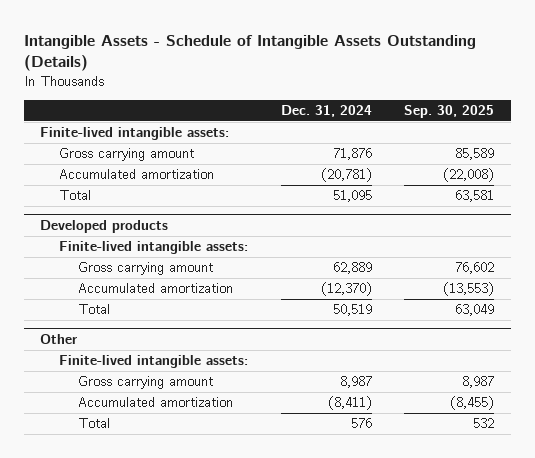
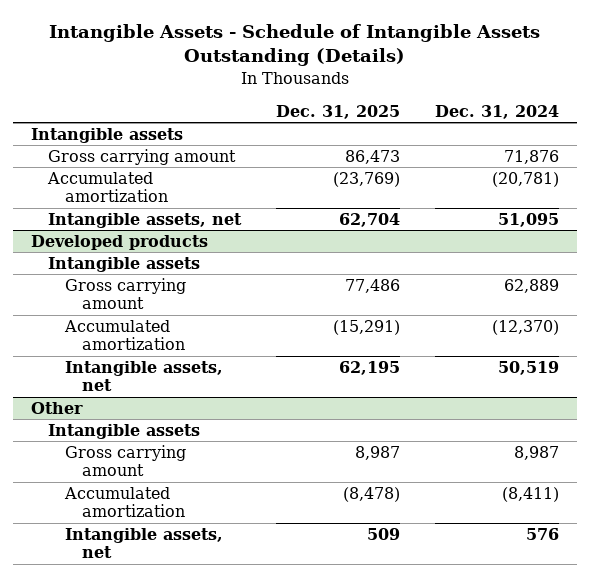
- | Dec. 31, 2024 | Sep. 30, 2025
+ | Dec. 31, 2025 | Dec. 31, 2024
- Finite-lived intangible assets:
+ Intangible assets
- Total | 51,095 | 63,581
+ Intangible assets, net | 62,704 | 51,095
@ Developed products
- Finite-lived intangible assets:
+ Intangible assets
- Total | 50,519 | 63,049
+ Intangible assets, net | 62,195 | 50,519
@ Other
- Finite-lived intangible assets:
+ Intangible assets
- Total | 576 | 532
+ Intangible assets, net | 509 | 576

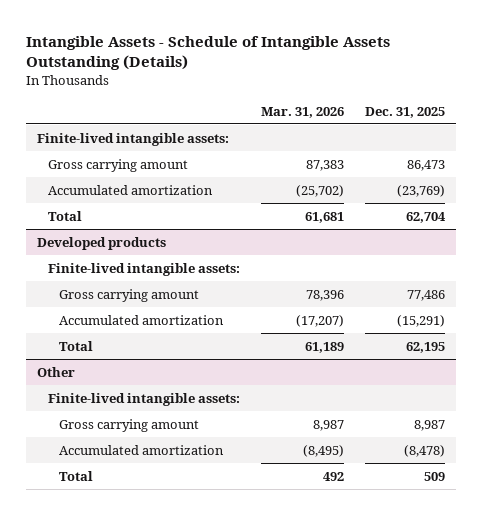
- | Dec. 31, 2025 | Dec. 31, 2024
+ | Mar. 31, 2026 | Dec. 31, 2025
- Intangible assets
+ Finite-lived intangible assets:
- Intangible assets, net | 62,704 | 51,095
+ Total | 61,681 | 62,704
@ Developed products
- Intangible assets
+ Finite-lived intangible assets:
- Intangible assets, net | 62,195 | 50,519
+ Total | 61,189 | 62,195
@ Other
- Intangible assets
+ Finite-lived intangible assets:
- Intangible assets, net | 509 | 576
+ Total | 492 | 509

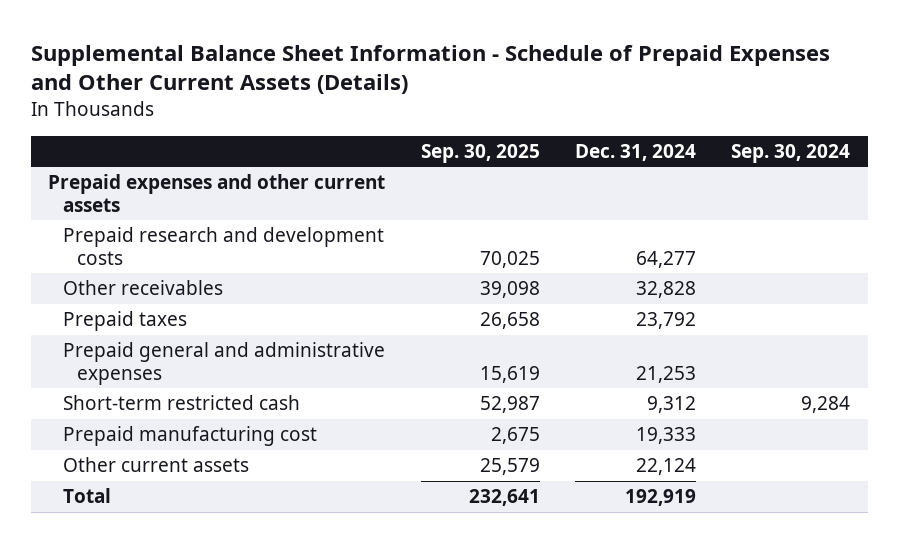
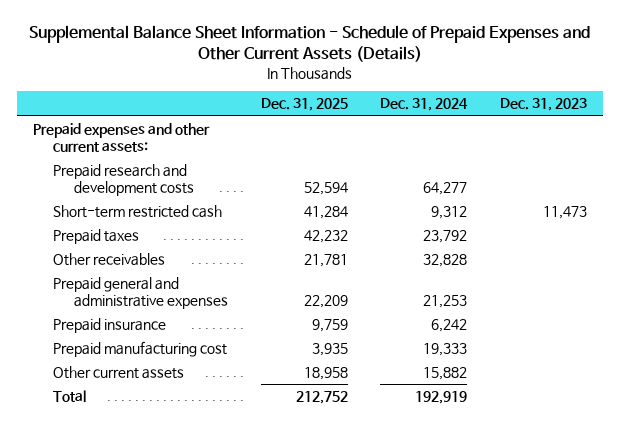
- | Sep. 30, 2025 | Dec. 31, 2024 | Sep. 30, 2024
+ | Dec. 31, 2025 | Dec. 31, 2024 | Dec. 31, 2023
- Prepaid expenses and other current assets
+ Prepaid expenses and other current assets:
moved up: Short-term restricted cash | 41,284 | 9,312 | 11,473
moved down: Other receivables | 21,781 | 32,828 |
+ Prepaid insurance | 9,759 | 6,242 |
- Other current assets | 25,579 | 22,124 |
+ Other current assets | 18,958 | 15,882 |

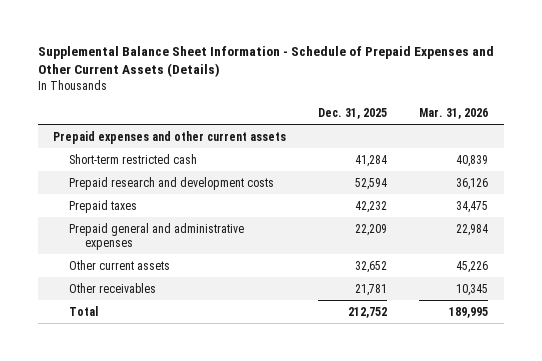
- | Dec. 31, 2025 | Dec. 31, 2024 | Dec. 31, 2023
+ | Dec. 31, 2025 | Mar. 31, 2026
- Prepaid expenses and other current assets:
+ Prepaid expenses and other current assets
moved down: Prepaid research and development costs | 52,594 | 36,126
- Prepaid insurance | 9,759 | 6,242 |
- Prepaid manufacturing cost | 3,935 | 19,333 |
- Other current assets | 18,958 | 15,882 |
+ Other current assets | 32,652 | 45,226
moved down: Other receivables | 21,781 | 10,345

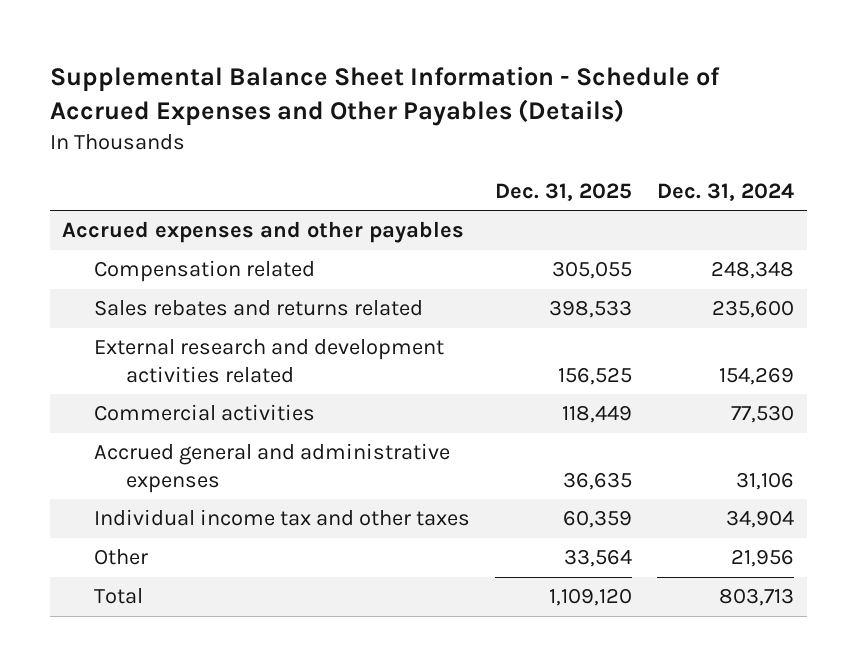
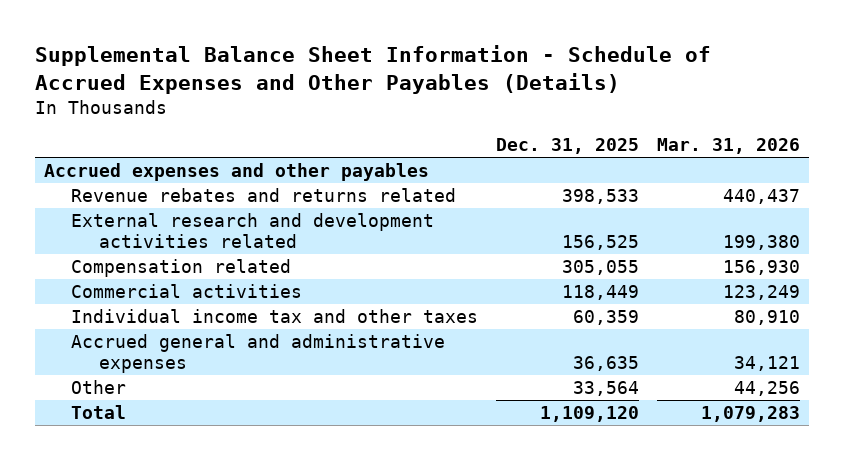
- | Dec. 31, 2025 | Dec. 31, 2024
+ | Dec. 31, 2025 | Mar. 31, 2026
- Sales rebates and returns related | 398,533 | 235,600
+ Revenue rebates and returns related | 398,533 | 440,437
moved down: Compensation related | 305,055 | 156,930
moved down: Accrued general and administrative expenses | 36,635 | 34,121

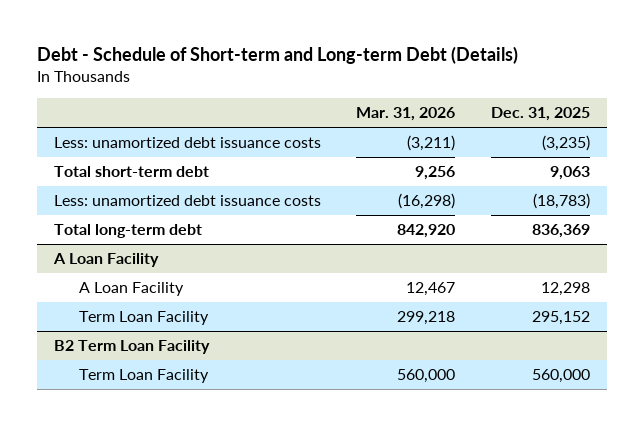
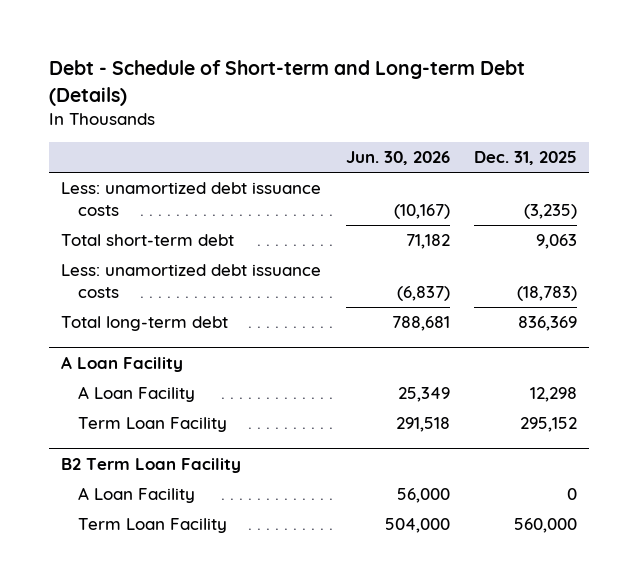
- | Mar. 31, 2026 | Dec. 31, 2025
+ | Jun. 30, 2026 | Dec. 31, 2025
@ B2 Term Loan Facility
+ A Loan Facility | 56,000 | 0

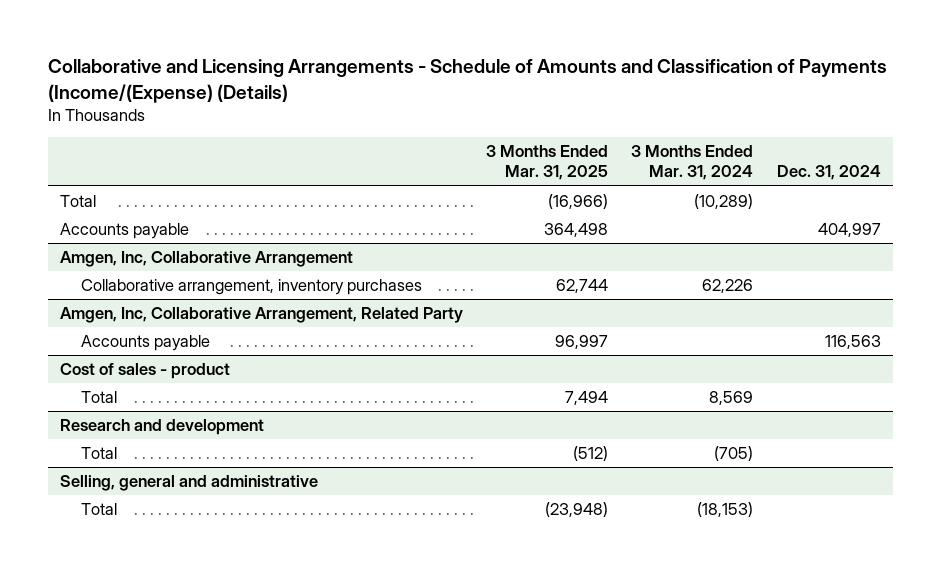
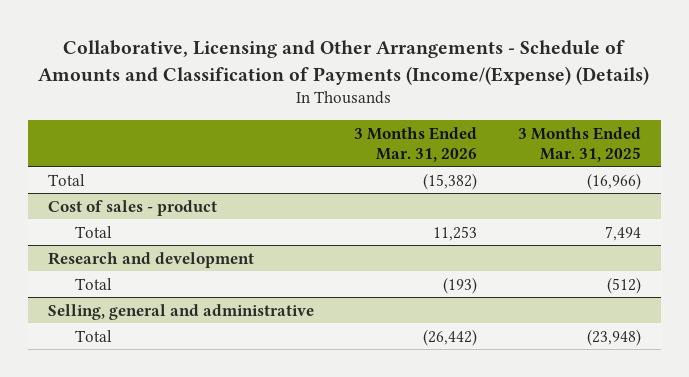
- Collaborative and Licensing Arrangements - Schedule of Amounts and Classification of Payments (Income/(Expense) (Details)
+ Collaborative, Licensing and Other Arrangements - Schedule of Amounts and Classification of Payments (Income/(Expense) (Details)
- | 3 Months Ended Mar. 31, 2025 | 3 Months Ended Mar. 31, 2024 | Dec. 31, 2024
+ | 3 Months Ended Mar. 31, 2026 | 3 Months Ended Mar. 31, 2025
- Accounts payable | 364,498 | | 404,997
- Amgen, Inc, Collaborative Arrangement
- Collaborative arrangement, inventory purchases | 62,744 | 62,226 |
- Amgen, Inc, Collaborative Arrangement, Related Party
- Accounts payable | 96,997 | | 116,563

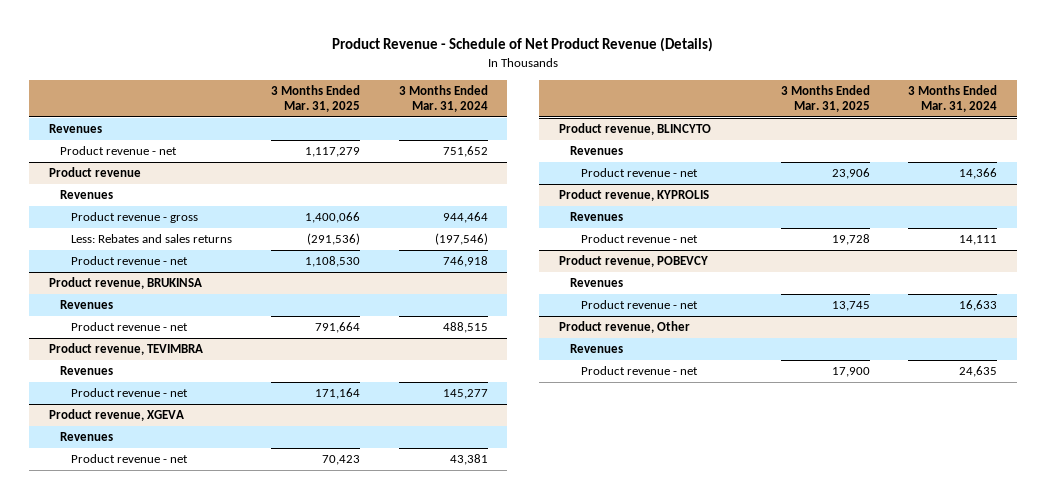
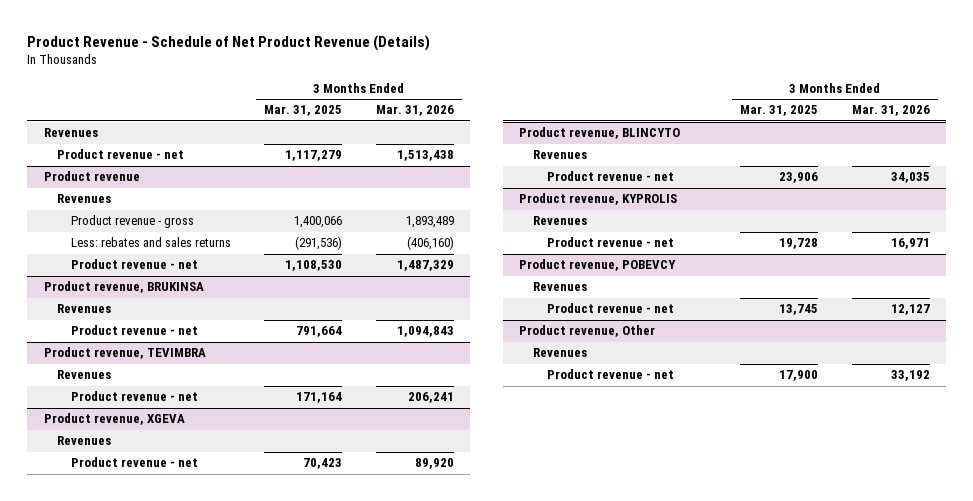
- | 3 Months Ended Mar. 31, 2025 | 3 Months Ended Mar. 31, 2024
+ | 3 Months Ended Mar. 31, 2025 | 3 Months Ended Mar. 31, 2026
@ Product revenue
- Less: Rebates and sales returns | (291,536) | (197,546)
+ Less: rebates and sales returns | (291,536) | (406,160)

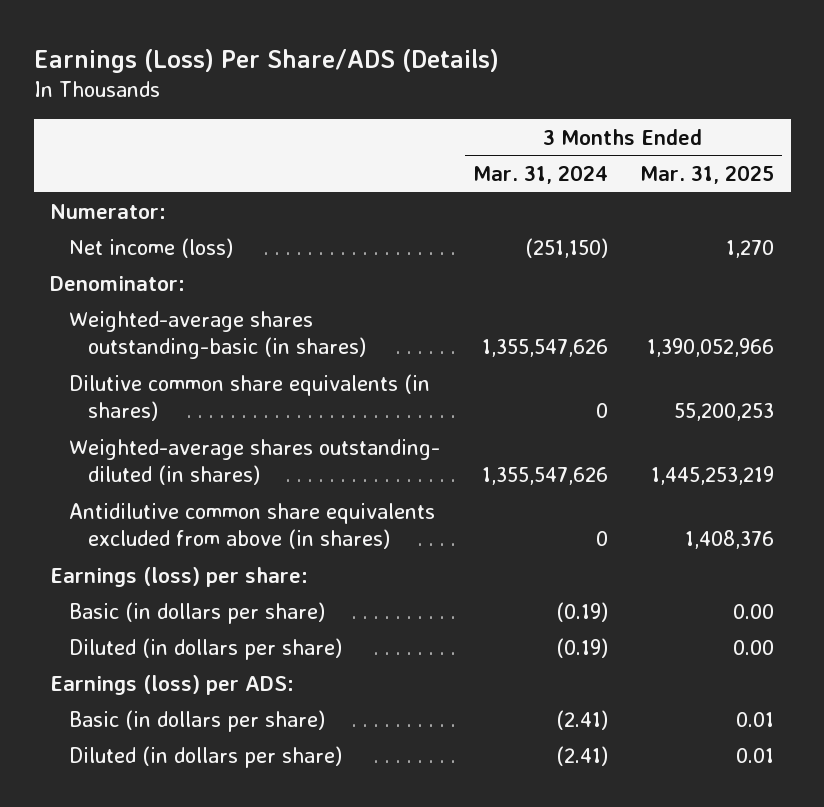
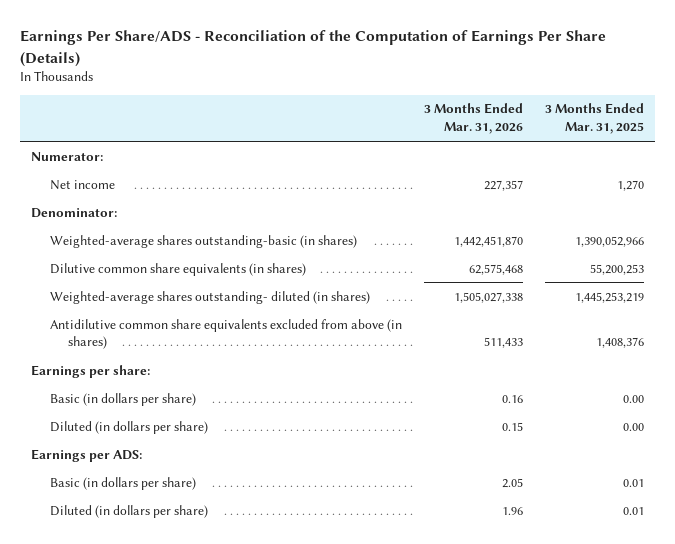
- Earnings (Loss) Per Share/ADS (Details)
+ Earnings Per Share/ADS - Reconciliation of the Computation of Earnings Per Share (Details)
- | 3 Months Ended Mar. 31, 2024 | 3 Months Ended Mar. 31, 2025
+ | 3 Months Ended Mar. 31, 2026 | 3 Months Ended Mar. 31, 2025
- Net income (loss) | (251,150) | 1,270
+ Net income | 227,357 | 1,270
- Earnings (loss) per share:
+ Earnings per share:
- Earnings (loss) per ADS:
+ Earnings per ADS:

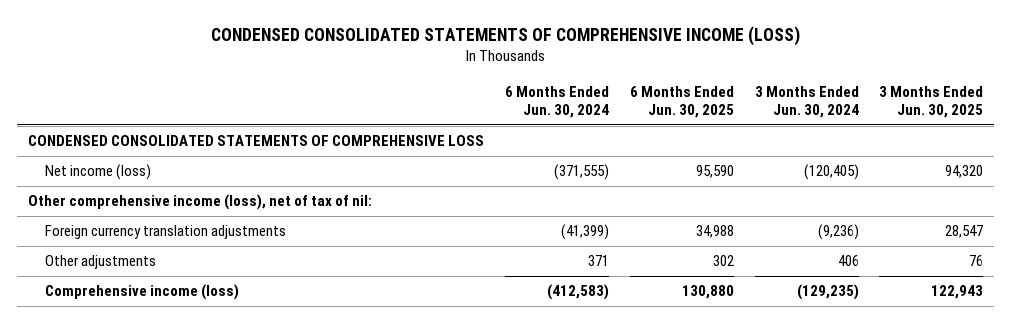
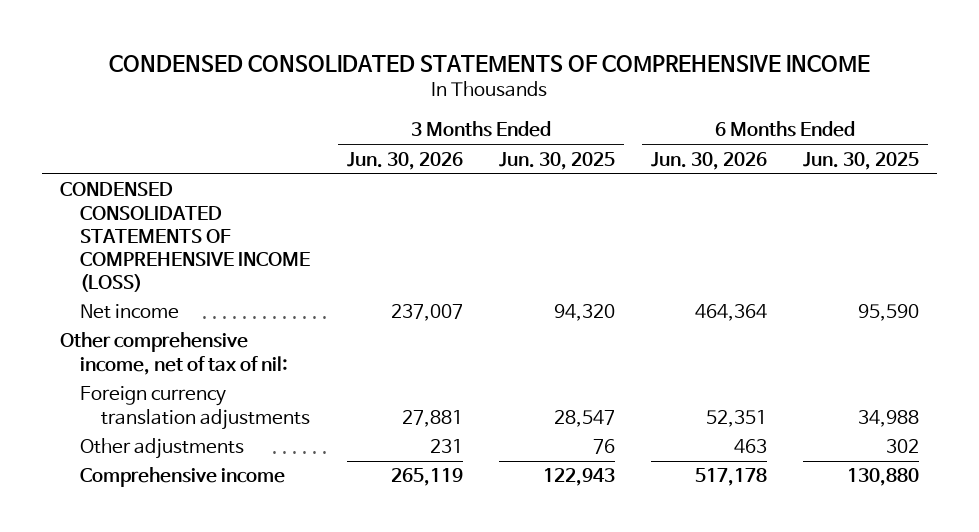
- CONDENSED CONSOLIDATED STATEMENTS OF COMPREHENSIVE INCOME (LOSS)
+ CONDENSED CONSOLIDATED STATEMENTS OF COMPREHENSIVE INCOME
- | 6 Months Ended Jun. 30, 2024 | 6 Months Ended Jun. 30, 2025 | 3 Months Ended Jun. 30, 2024 | 3 Months Ended Jun. 30, 2025
+ | 3 Months Ended Jun. 30, 2026 | 3 Months Ended Jun. 30, 2025 | 6 Months Ended Jun. 30, 2026 | 6 Months Ended Jun. 30, 2025
- CONDENSED CONSOLIDATED STATEMENTS OF COMPREHENSIVE LOSS
- Net income (loss) | (371,555) | 95,590 | (120,405) | 94,320
- Other comprehensive income (loss), net of tax of nil:
+ CONDENSED CONSOLIDATED STATEMENTS OF COMPREHENSIVE INCOME (LOSS)
+ Net income | 237,007 | 94,320 | 464,364 | 95,590
+ Other comprehensive income, net of tax of nil:
- Comprehensive income (loss) | (412,583) | 130,880 | (129,235) | 122,943
+ Comprehensive income | 265,119 | 122,943 | 517,178 | 130,880

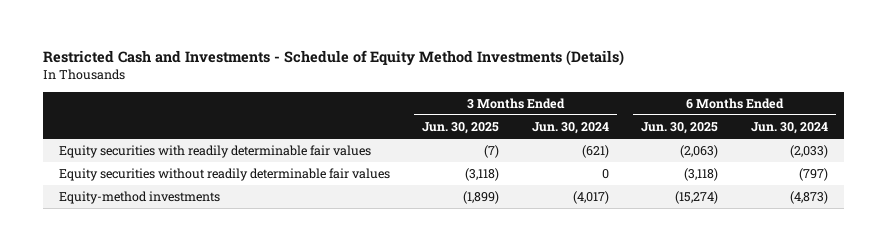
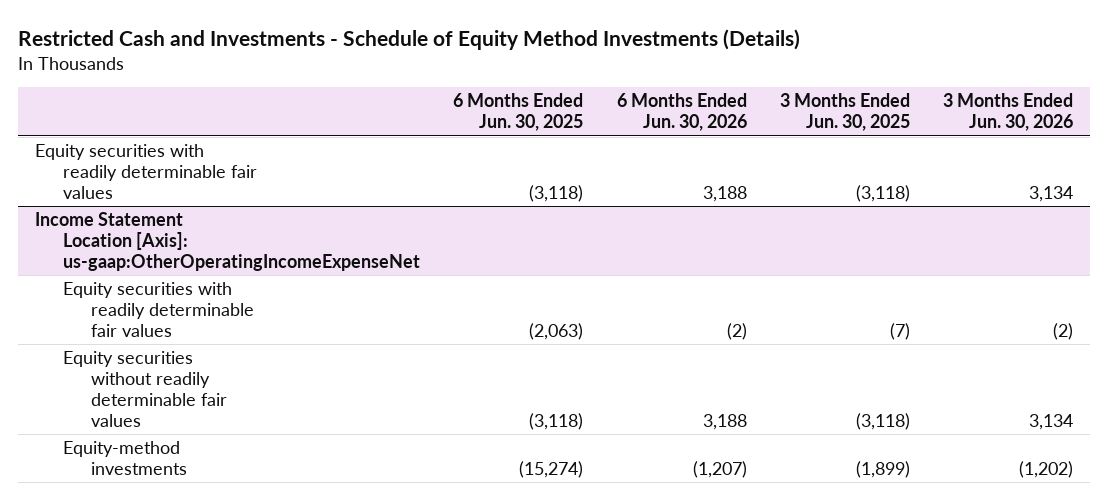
- | 3 Months Ended Jun. 30, 2025 | 3 Months Ended Jun. 30, 2024 | 6 Months Ended Jun. 30, 2025 | 6 Months Ended Jun. 30, 2024
+ | 6 Months Ended Jun. 30, 2025 | 6 Months Ended Jun. 30, 2026 | 3 Months Ended Jun. 30, 2025 | 3 Months Ended Jun. 30, 2026
+ Equity securities with readily determinable fair values | (3,118) | 3,188 | (3,118) | 3,134
+ Income Statement Location [Axis]: us-gaap:OtherOperatingIncomeExpenseNet

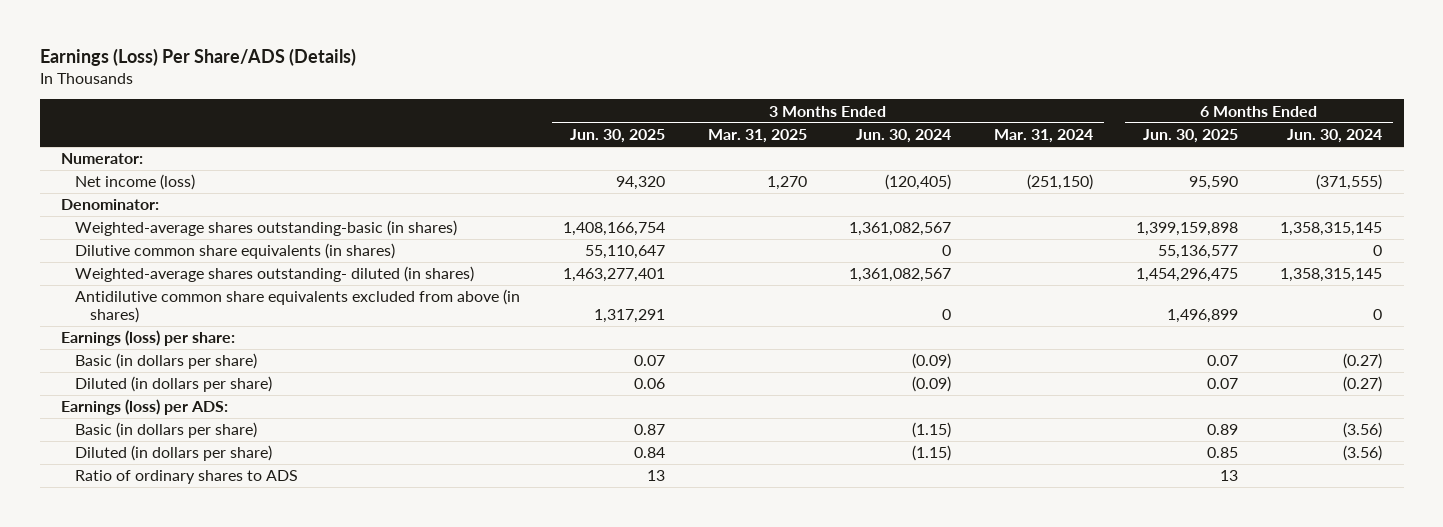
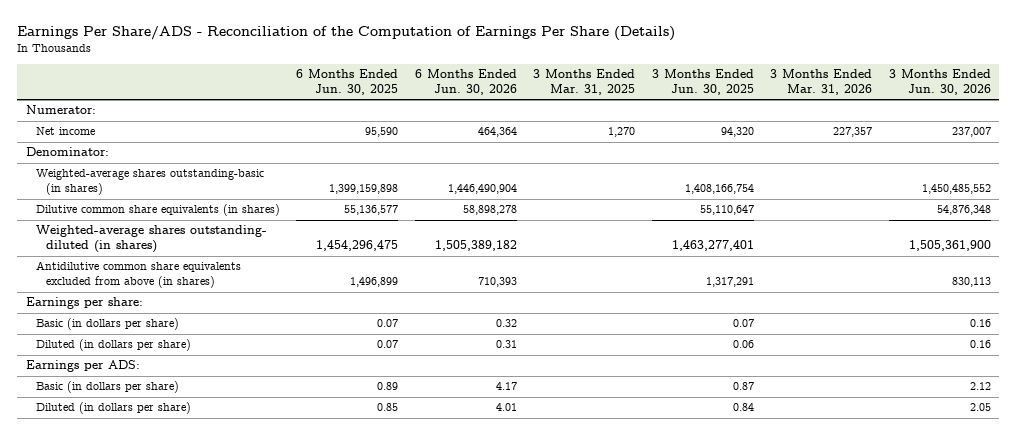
- Earnings (Loss) Per Share/ADS (Details)
+ Earnings Per Share/ADS - Reconciliation of the Computation of Earnings Per Share (Details)
- | 3 Months Ended Jun. 30, 2025 | 3 Months Ended Mar. 31, 2025 | 3 Months Ended Jun. 30, 2024 | 3 Months Ended Mar. 31, 2024 | 6 Months Ended Jun. 30, 2025 | 6 Months Ended Jun. 30, 2024
+ | 6 Months Ended Jun. 30, 2025 | 6 Months Ended Jun. 30, 2026 | 3 Months Ended Mar. 31, 2025 | 3 Months Ended Jun. 30, 2025 | 3 Months Ended Mar. 31, 2026 | 3 Months Ended Jun. 30, 2026
- Net income (loss) | 94,320 | 1,270 | (120,405) | (251,150) | 95,590 | (371,555)
+ Net income | 95,590 | 464,364 | 1,270 | 94,320 | 227,357 | 237,007
- Earnings (loss) per share:
+ Earnings per share:
- Earnings (loss) per ADS:
+ Earnings per ADS:
- Ratio of ordinary shares to ADS | 13 | | | | 13 |

